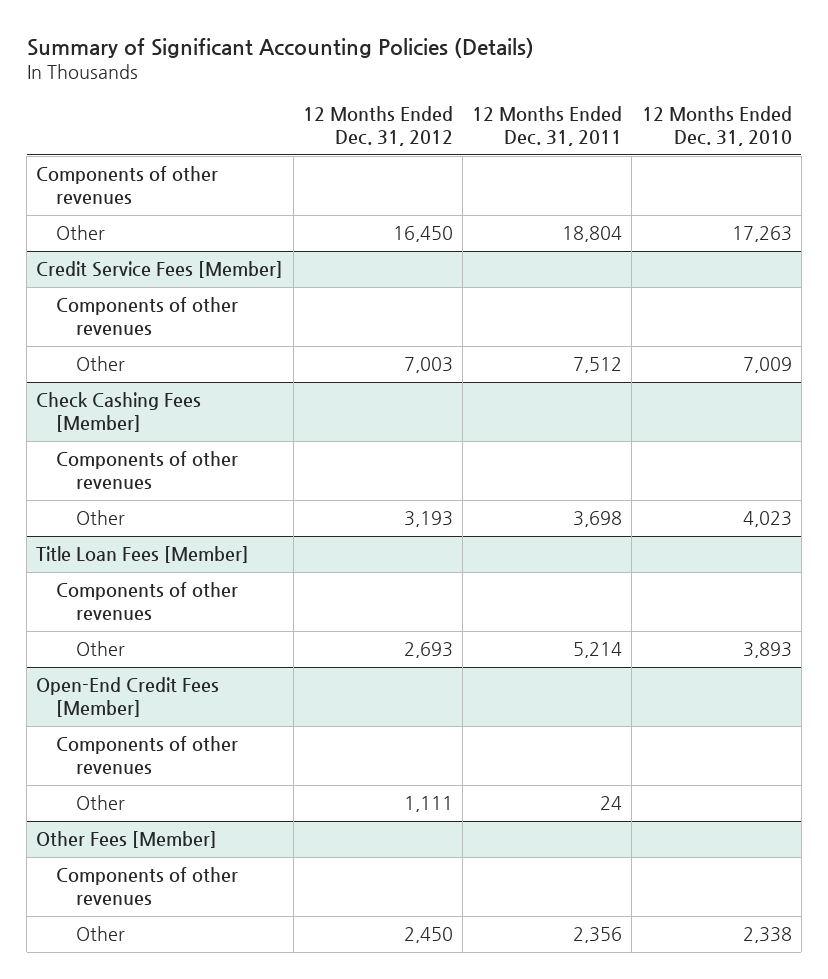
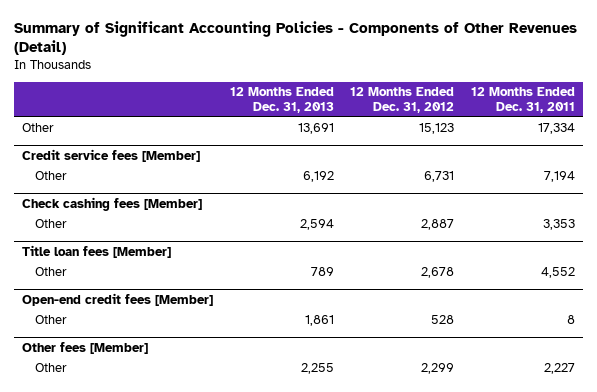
- Summary of Significant Accounting Policies (Details)
+ Summary of Significant Accounting Policies - Components of Other Revenues (Detail)
- | 12 Months Ended Dec. 31, 2012 | 12 Months Ended Dec. 31, 2011 | 12 Months Ended Dec. 31, 2010
+ | 12 Months Ended Dec. 31, 2013 | 12 Months Ended Dec. 31, 2012 | 12 Months Ended Dec. 31, 2011
- Components of other revenues
- Other | 16,450 | 18,804 | 17,263
- Credit Service Fees [Member]
- Components of other revenues
- Other | 7,003 | 7,512 | 7,009
- Check Cashing Fees [Member]
- Components of other revenues
- Other | 3,193 | 3,698 | 4,023
- Title Loan Fees [Member]
- Components of other revenues
- Other | 2,693 | 5,214 | 3,893
- Open-End Credit Fees [Member]
- Components of other revenues
- Other | 1,111 | 24 |
- Other Fees [Member]
- Components of other revenues
- Other | 2,450 | 2,356 | 2,338
+ Other | 13,691 | 15,123 | 17,334
+ Credit service fees [Member]
+ Other | 6,192 | 6,731 | 7,194
+ Check cashing fees [Member]
+ Other | 2,594 | 2,887 | 3,353
+ Title loan fees [Member]
+ Other | 789 | 2,678 | 4,552
+ Open-end credit fees [Member]
+ Other | 1,861 | 528 | 8
+ Other fees [Member]
+ Other | 2,255 | 2,299 | 2,227

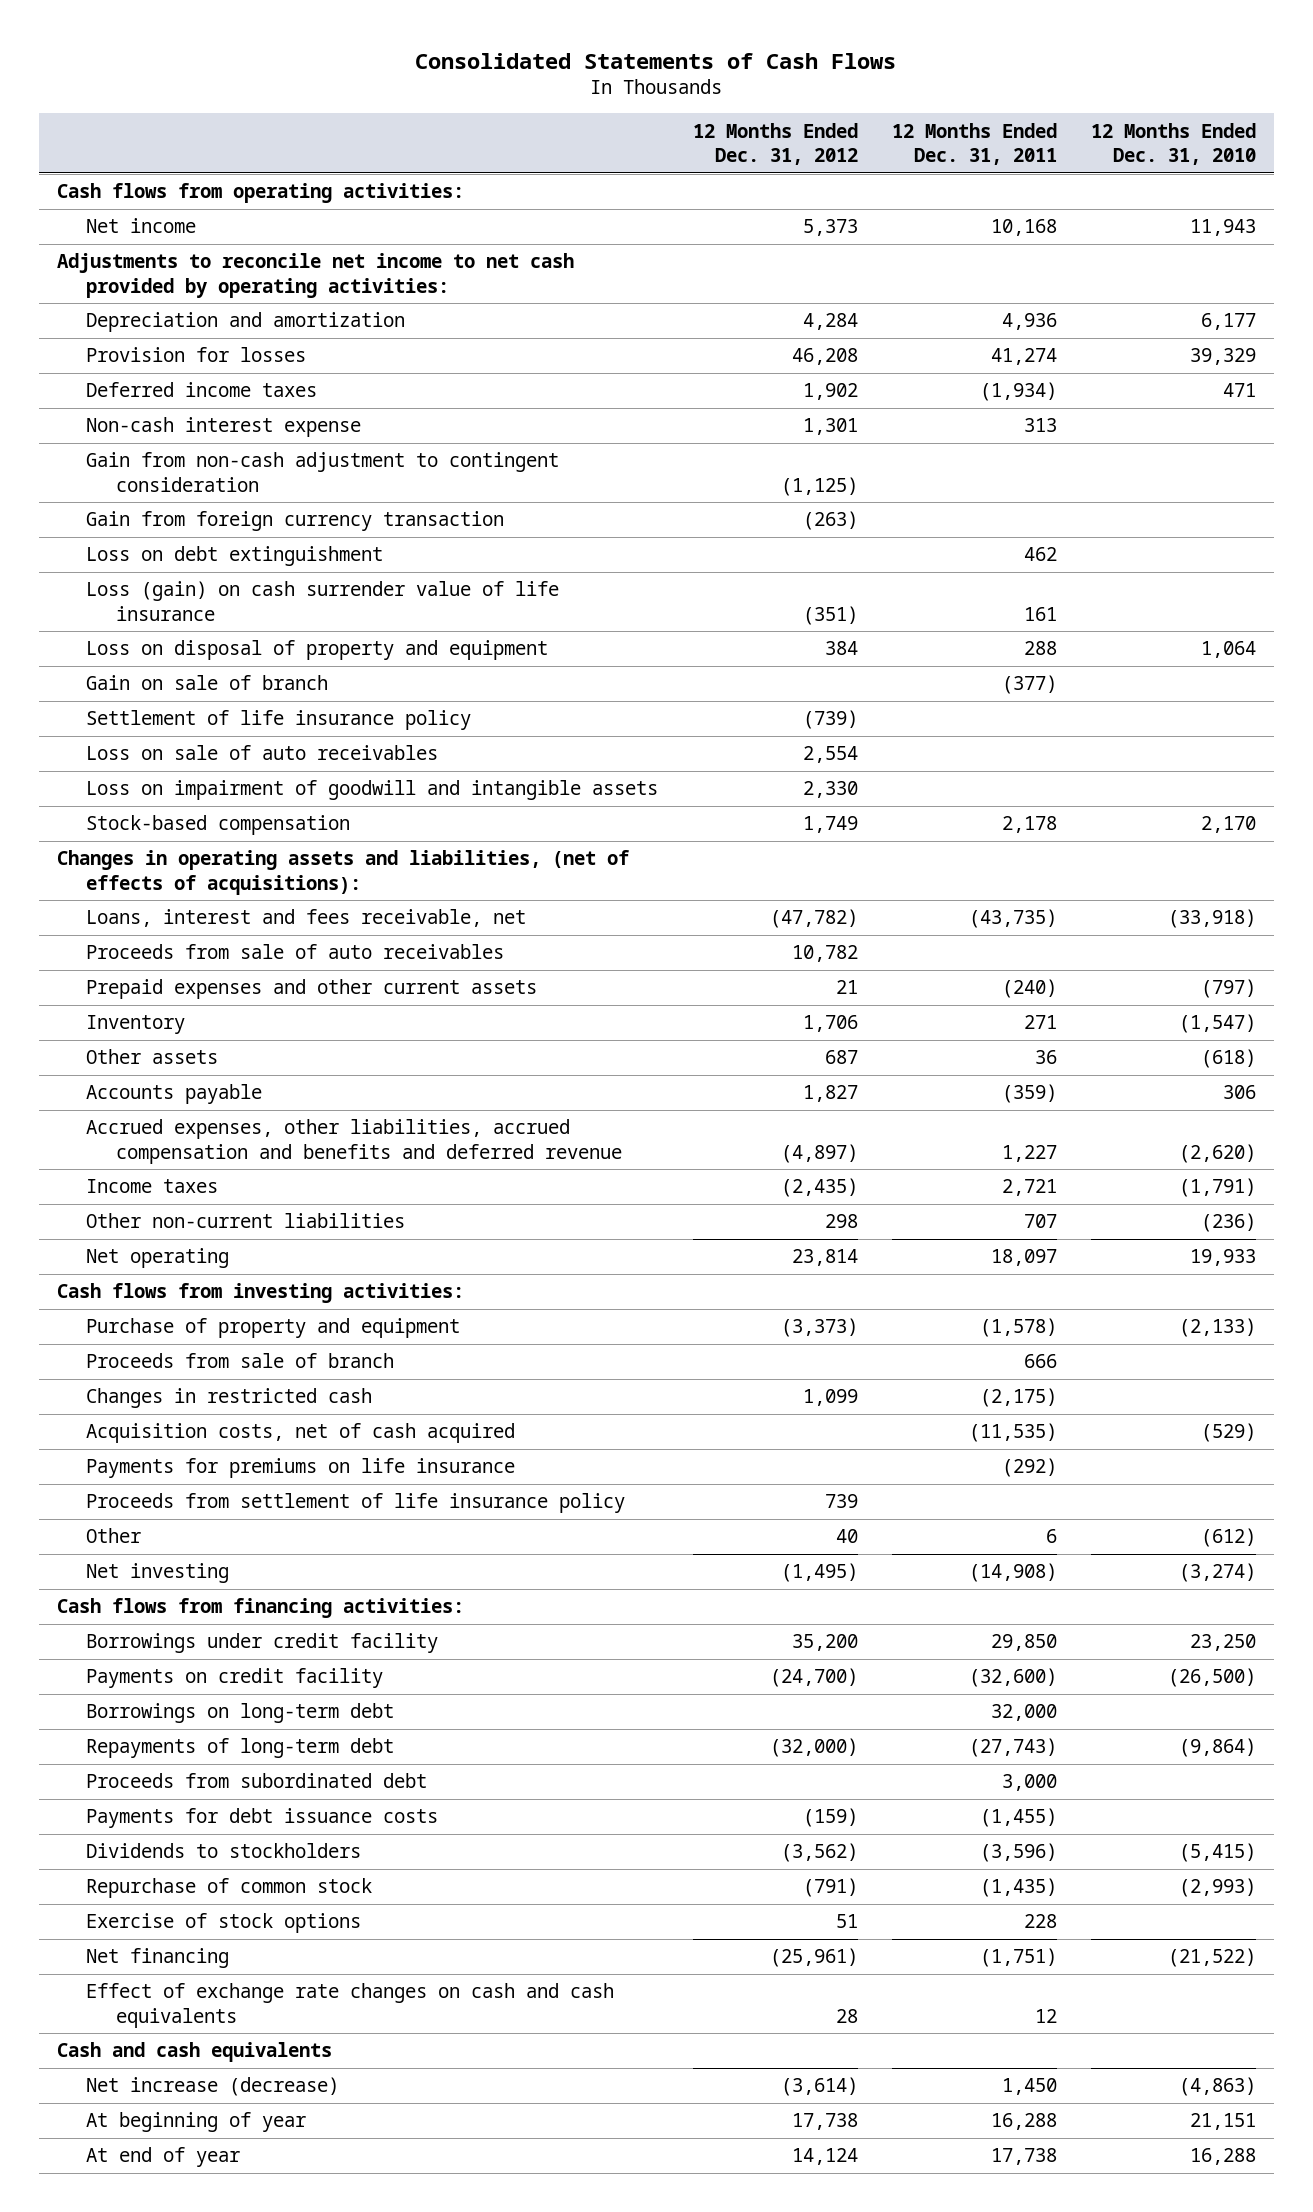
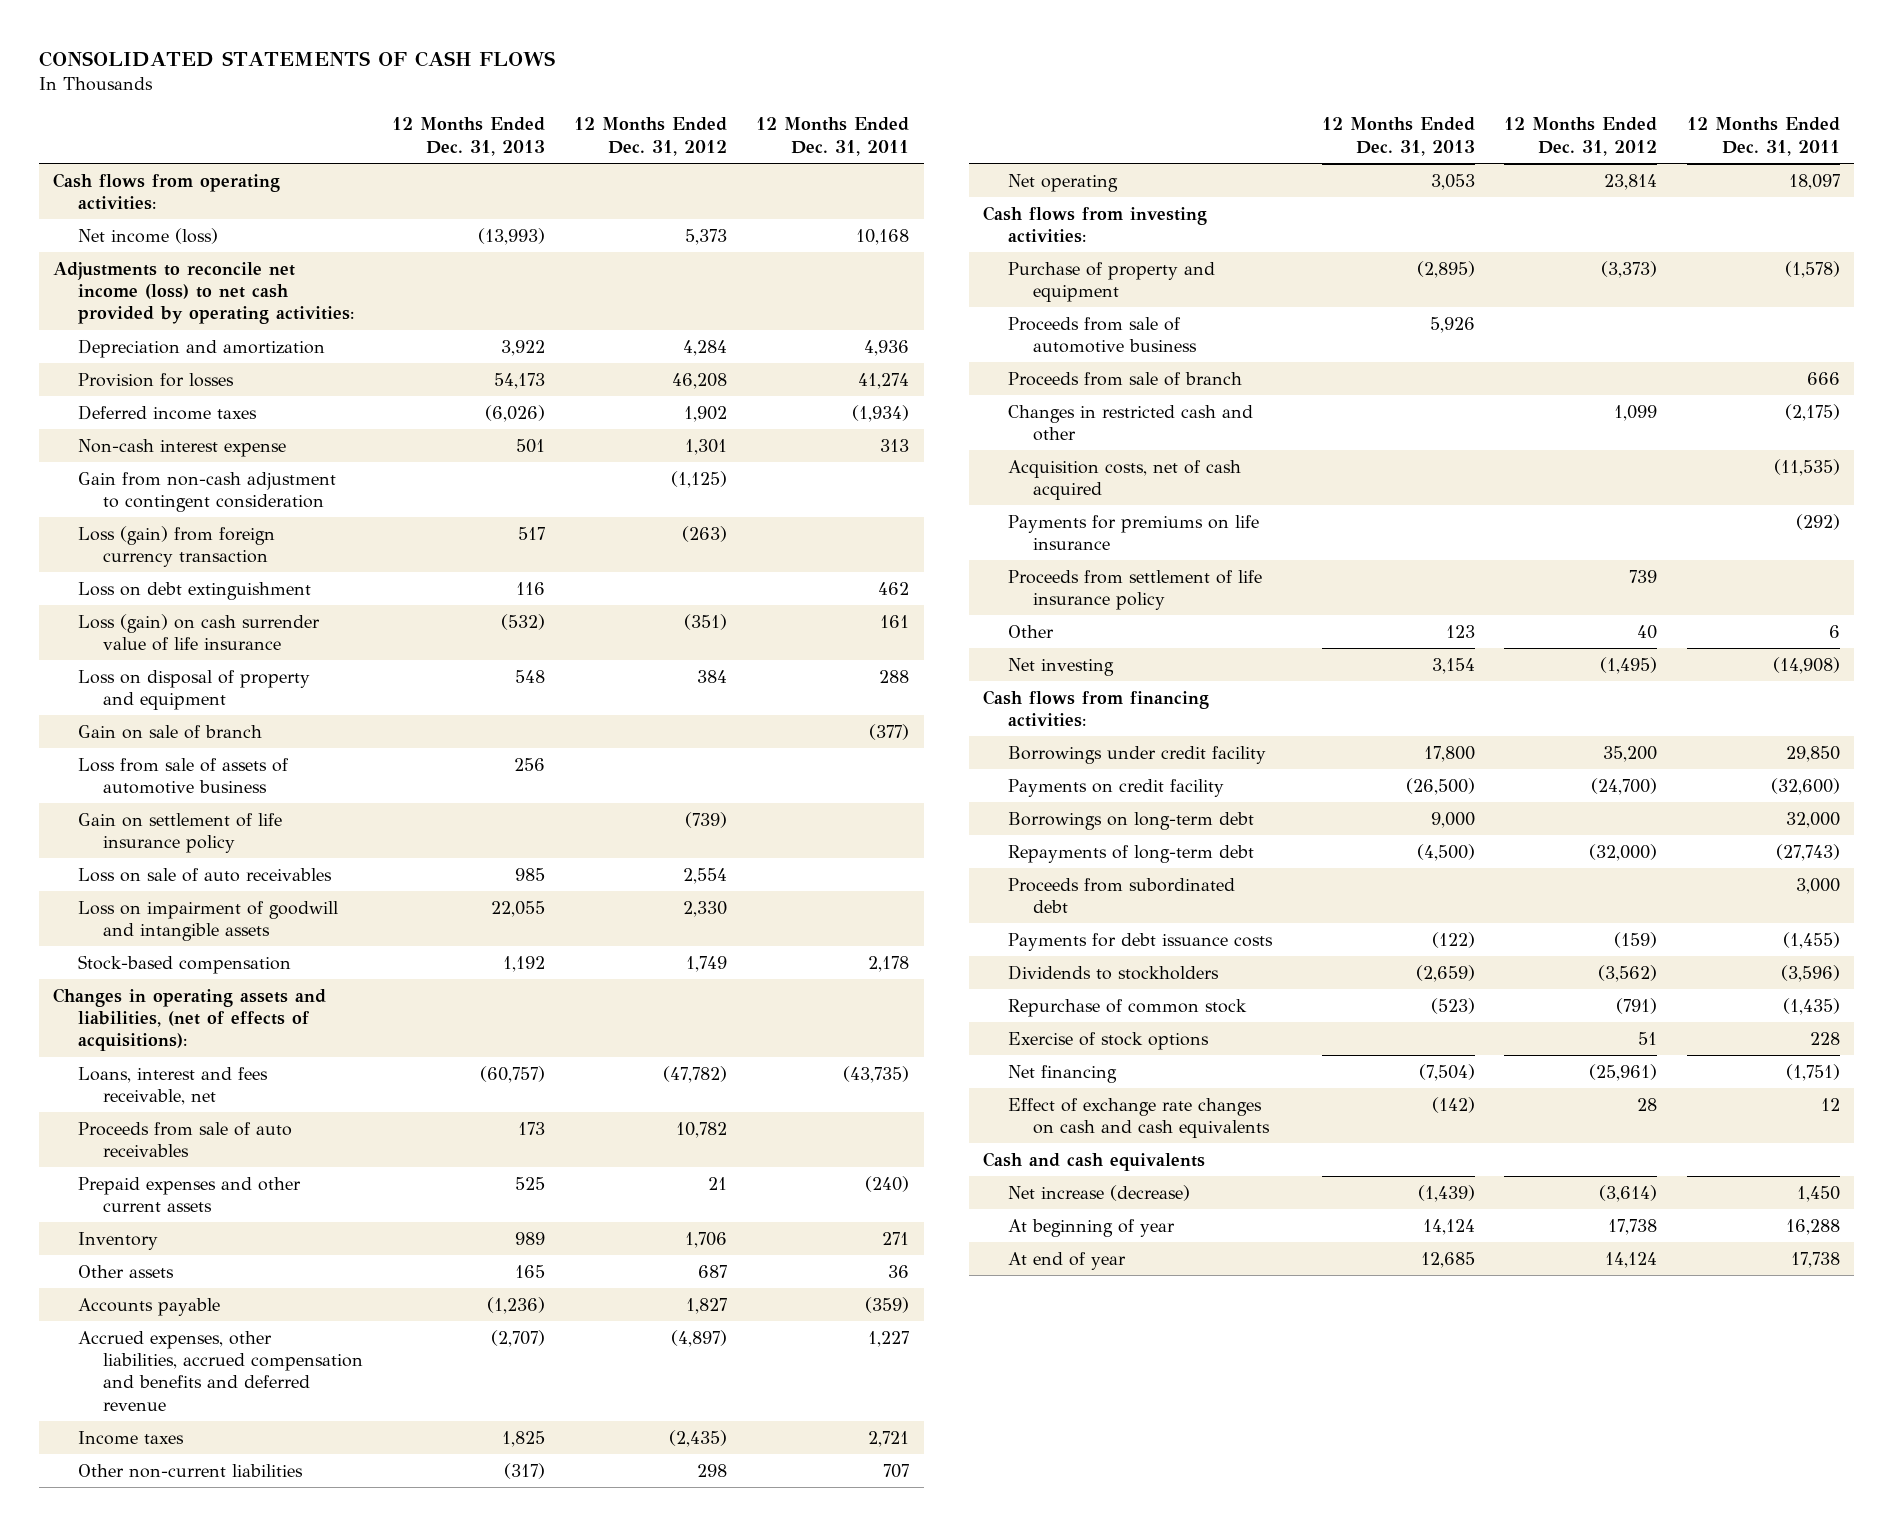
- Consolidated Statements of Cash Flows
+ CONSOLIDATED STATEMENTS OF CASH FLOWS
- | 12 Months Ended Dec. 31, 2012 | 12 Months Ended Dec. 31, 2011 | 12 Months Ended Dec. 31, 2010
+ | 12 Months Ended Dec. 31, 2013 | 12 Months Ended Dec. 31, 2012 | 12 Months Ended Dec. 31, 2011
- Net income | 5,373 | 10,168 | 11,943
- Adjustments to reconcile net income to net cash provided by operating activities:
+ Net income (loss) | (13,993) | 5,373 | 10,168
+ Adjustments to reconcile net income (loss) to net cash provided by operating activities:
- Gain from foreign currency transaction | (263) | |
+ Loss (gain) from foreign currency transaction | 517 | (263) |
- Settlement of life insurance policy | (739) | |
+ Loss from sale of assets of automotive business | 256 | |
+ Gain on settlement of life insurance policy | | (739) |
+ Proceeds from sale of automotive business | 5,926 | |
- Changes in restricted cash | 1,099 | (2,175) |
+ Changes in restricted cash and other | | 1,099 | (2,175)

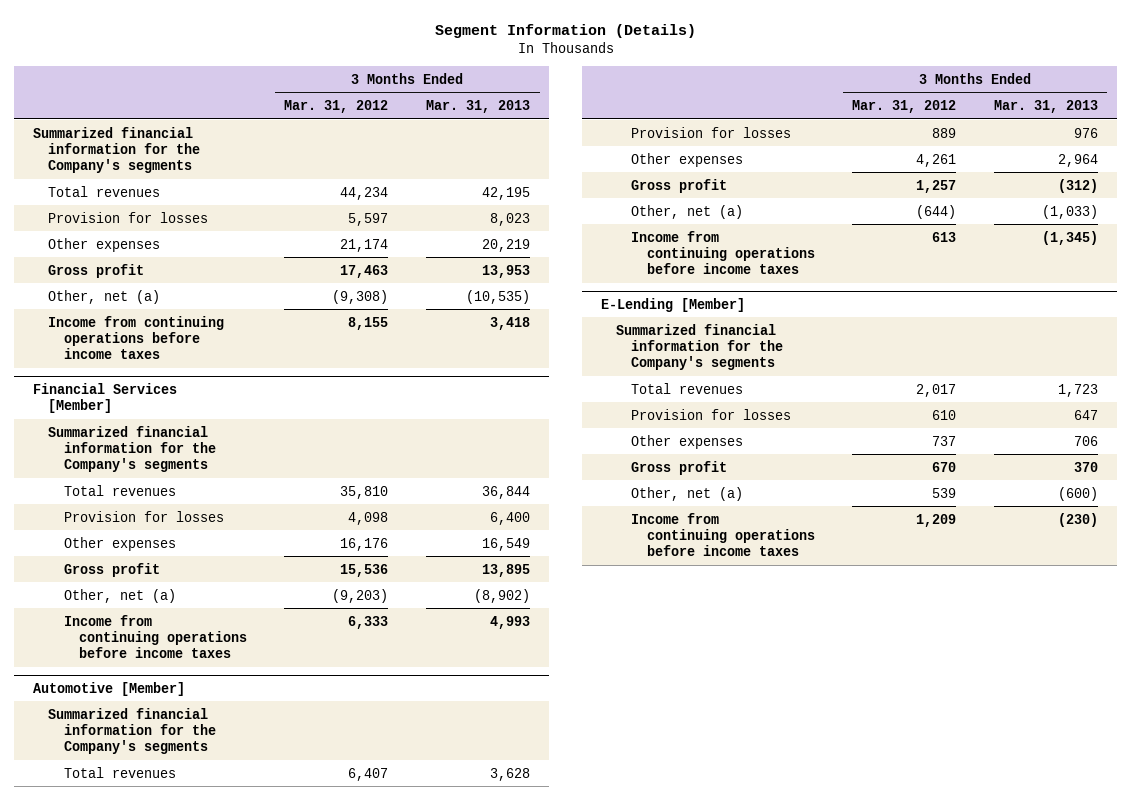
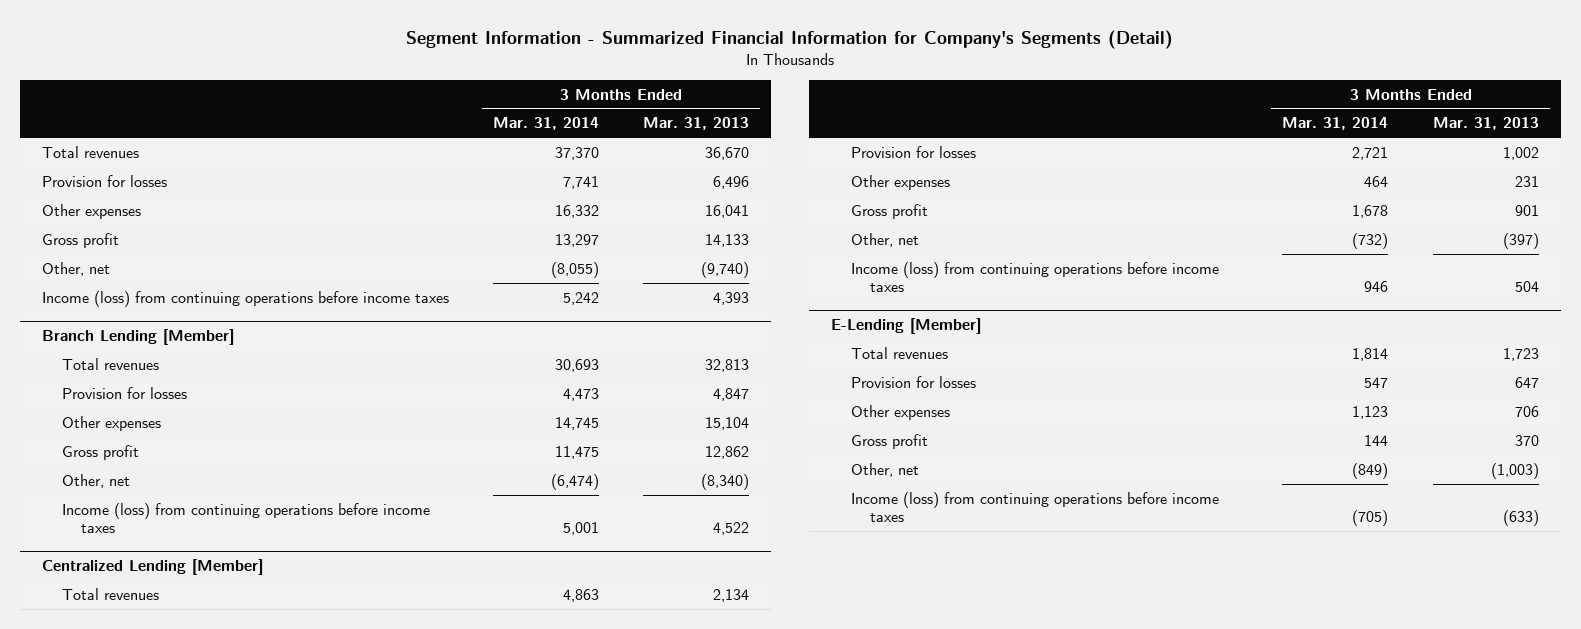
- Segment Information (Details)
+ Segment Information - Summarized Financial Information for Company's Segments (Detail)
- | 3 Months Ended Mar. 31, 2012 | 3 Months Ended Mar. 31, 2013
+ | 3 Months Ended Mar. 31, 2014 | 3 Months Ended Mar. 31, 2013
- Summarized financial information for the Company's segments
- Total revenues | 44,234 | 42,195
- Provision for losses | 5,597 | 8,023
- Other expenses | 21,174 | 20,219
- Gross profit | 17,463 | 13,953
- Other, net (a) | (9,308) | (10,535)
- Income from continuing operations before income taxes | 8,155 | 3,418
- Financial Services [Member]
- Summarized financial information for the Company's segments
- Total revenues | 35,810 | 36,844
- Provision for losses | 4,098 | 6,400
- Other expenses | 16,176 | 16,549
- Gross profit | 15,536 | 13,895
- Other, net (a) | (9,203) | (8,902)
- Income from continuing operations before income taxes | 6,333 | 4,993
- Automotive [Member]
- Summarized financial information for the Company's segments
- Total revenues | 6,407 | 3,628
- Provision for losses | 889 | 976
- Other expenses | 4,261 | 2,964
- Gross profit | 1,257 | (312)
- Other, net (a) | (644) | (1,033)
- Income from continuing operations before income taxes | 613 | (1,345)
+ Total revenues | 37,370 | 36,670
+ Provision for losses | 7,741 | 6,496
+ Other expenses | 16,332 | 16,041
+ Gross profit | 13,297 | 14,133
+ Other, net | (8,055) | (9,740)
+ Income (loss) from continuing operations before income taxes | 5,242 | 4,393
+ Branch Lending [Member]
+ Total revenues | 30,693 | 32,813
+ Provision for losses | 4,473 | 4,847
+ Other expenses | 14,745 | 15,104
+ Gross profit | 11,475 | 12,862
+ Other, net | (6,474) | (8,340)
+ Income (loss) from continuing operations before income taxes | 5,001 | 4,522
+ Centralized Lending [Member]
+ Total revenues | 4,863 | 2,134
+ Provision for losses | 2,721 | 1,002
+ Other expenses | 464 | 231
+ Gross profit | 1,678 | 901
+ Other, net | (732) | (397)
+ Income (loss) from continuing operations before income taxes | 946 | 504
@ E-Lending [Member]
- Summarized financial information for the Company's segments
- Other, net (a) | 539 | (600)
- Income from continuing operations before income taxes | 1,209 | (230)
+ Other, net | (849) | (1,003)
+ Income (loss) from continuing operations before income taxes | (705) | (633)

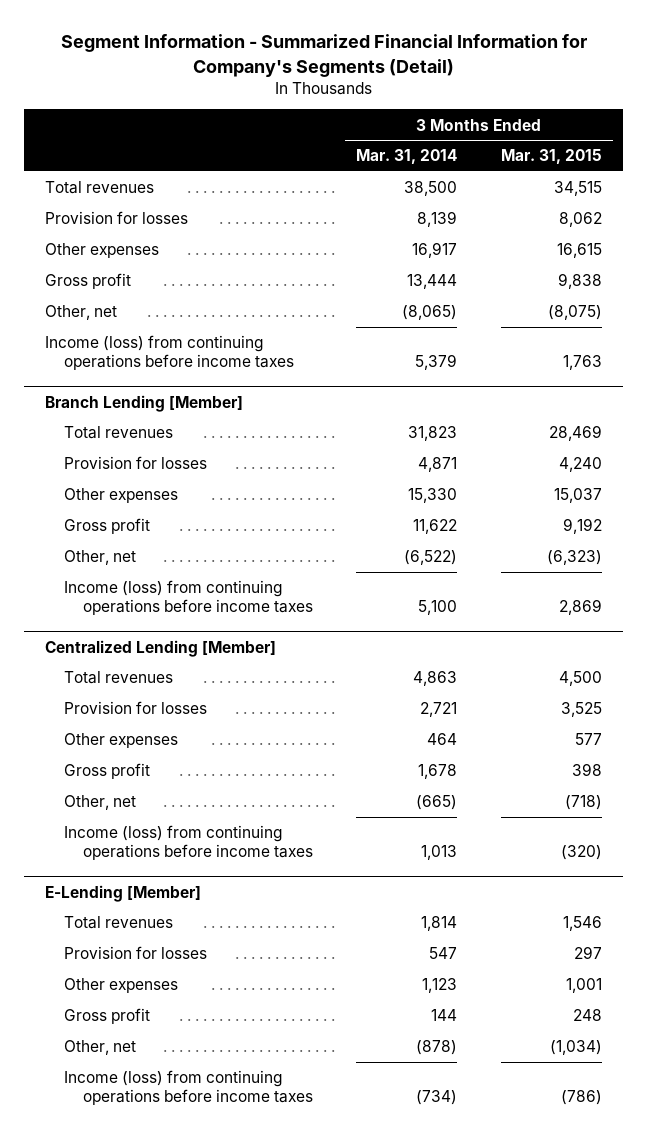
- | 3 Months Ended Mar. 31, 2014 | 3 Months Ended Mar. 31, 2013
+ | 3 Months Ended Mar. 31, 2014 | 3 Months Ended Mar. 31, 2015
- Total revenues | 37,370 | 36,670
- Provision for losses | 7,741 | 6,496
- Other expenses | 16,332 | 16,041
- Gross profit | 13,297 | 14,133
- Other, net | (8,055) | (9,740)
- Income (loss) from continuing operations before income taxes | 5,242 | 4,393
+ Total revenues | 38,500 | 34,515
+ Provision for losses | 8,139 | 8,062
+ Other expenses | 16,917 | 16,615
+ Gross profit | 13,444 | 9,838
+ Other, net | (8,065) | (8,075)
+ Income (loss) from continuing operations before income taxes | 5,379 | 1,763
@ Branch Lending [Member]
- Total revenues | 30,693 | 32,813
- Provision for losses | 4,473 | 4,847
- Other expenses | 14,745 | 15,104
- Gross profit | 11,475 | 12,862
- Other, net | (6,474) | (8,340)
- Income (loss) from continuing operations before income taxes | 5,001 | 4,522
+ Total revenues | 31,823 | 28,469
+ Provision for losses | 4,871 | 4,240
+ Other expenses | 15,330 | 15,037
+ Gross profit | 11,622 | 9,192
+ Other, net | (6,522) | (6,323)
+ Income (loss) from continuing operations before income taxes | 5,100 | 2,869
@ Centralized Lending [Member]
- Other, net | (732) | (397)
- Income (loss) from continuing operations before income taxes | 946 | 504
+ Other, net | (665) | (718)
+ Income (loss) from continuing operations before income taxes | 1,013 | (320)
@ E-Lending [Member]
- Other, net | (849) | (1,003)
- Income (loss) from continuing operations before income taxes | (705) | (633)
+ Other, net | (878) | (1,034)
+ Income (loss) from continuing operations before income taxes | (734) | (786)

